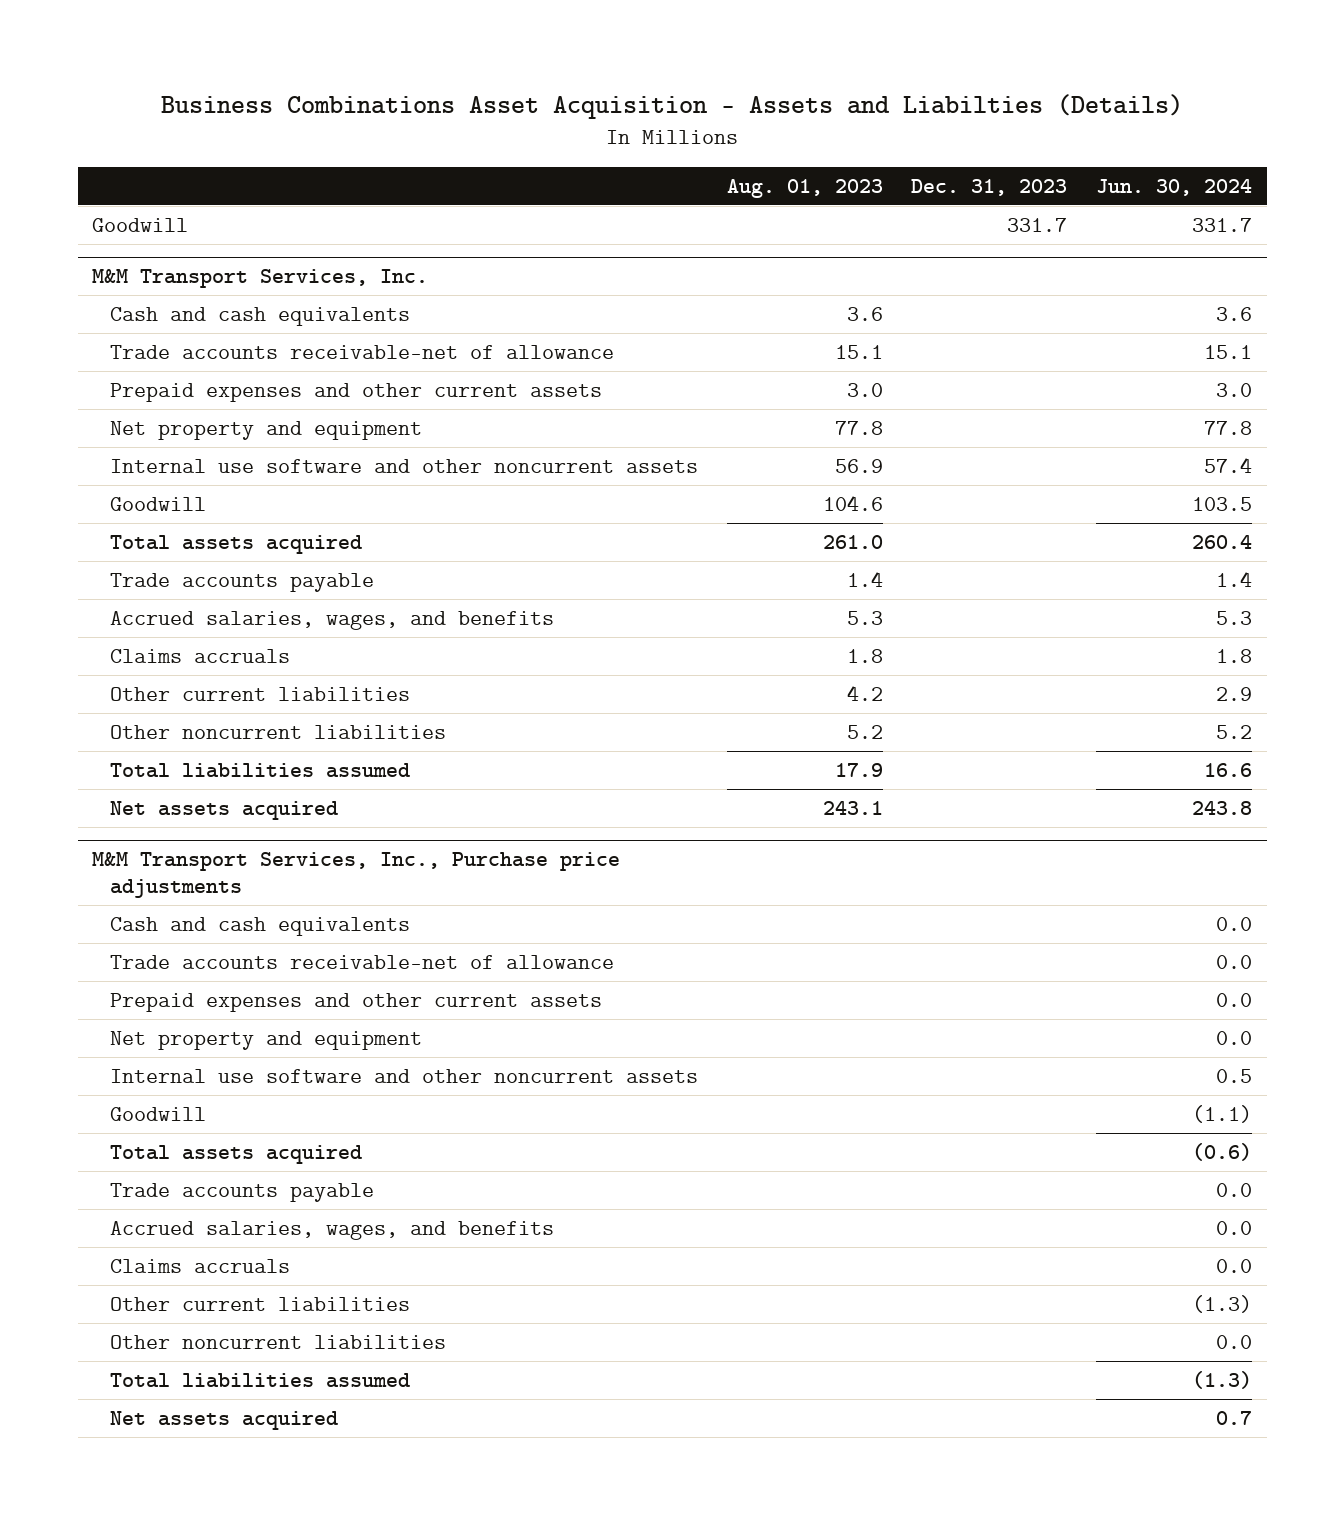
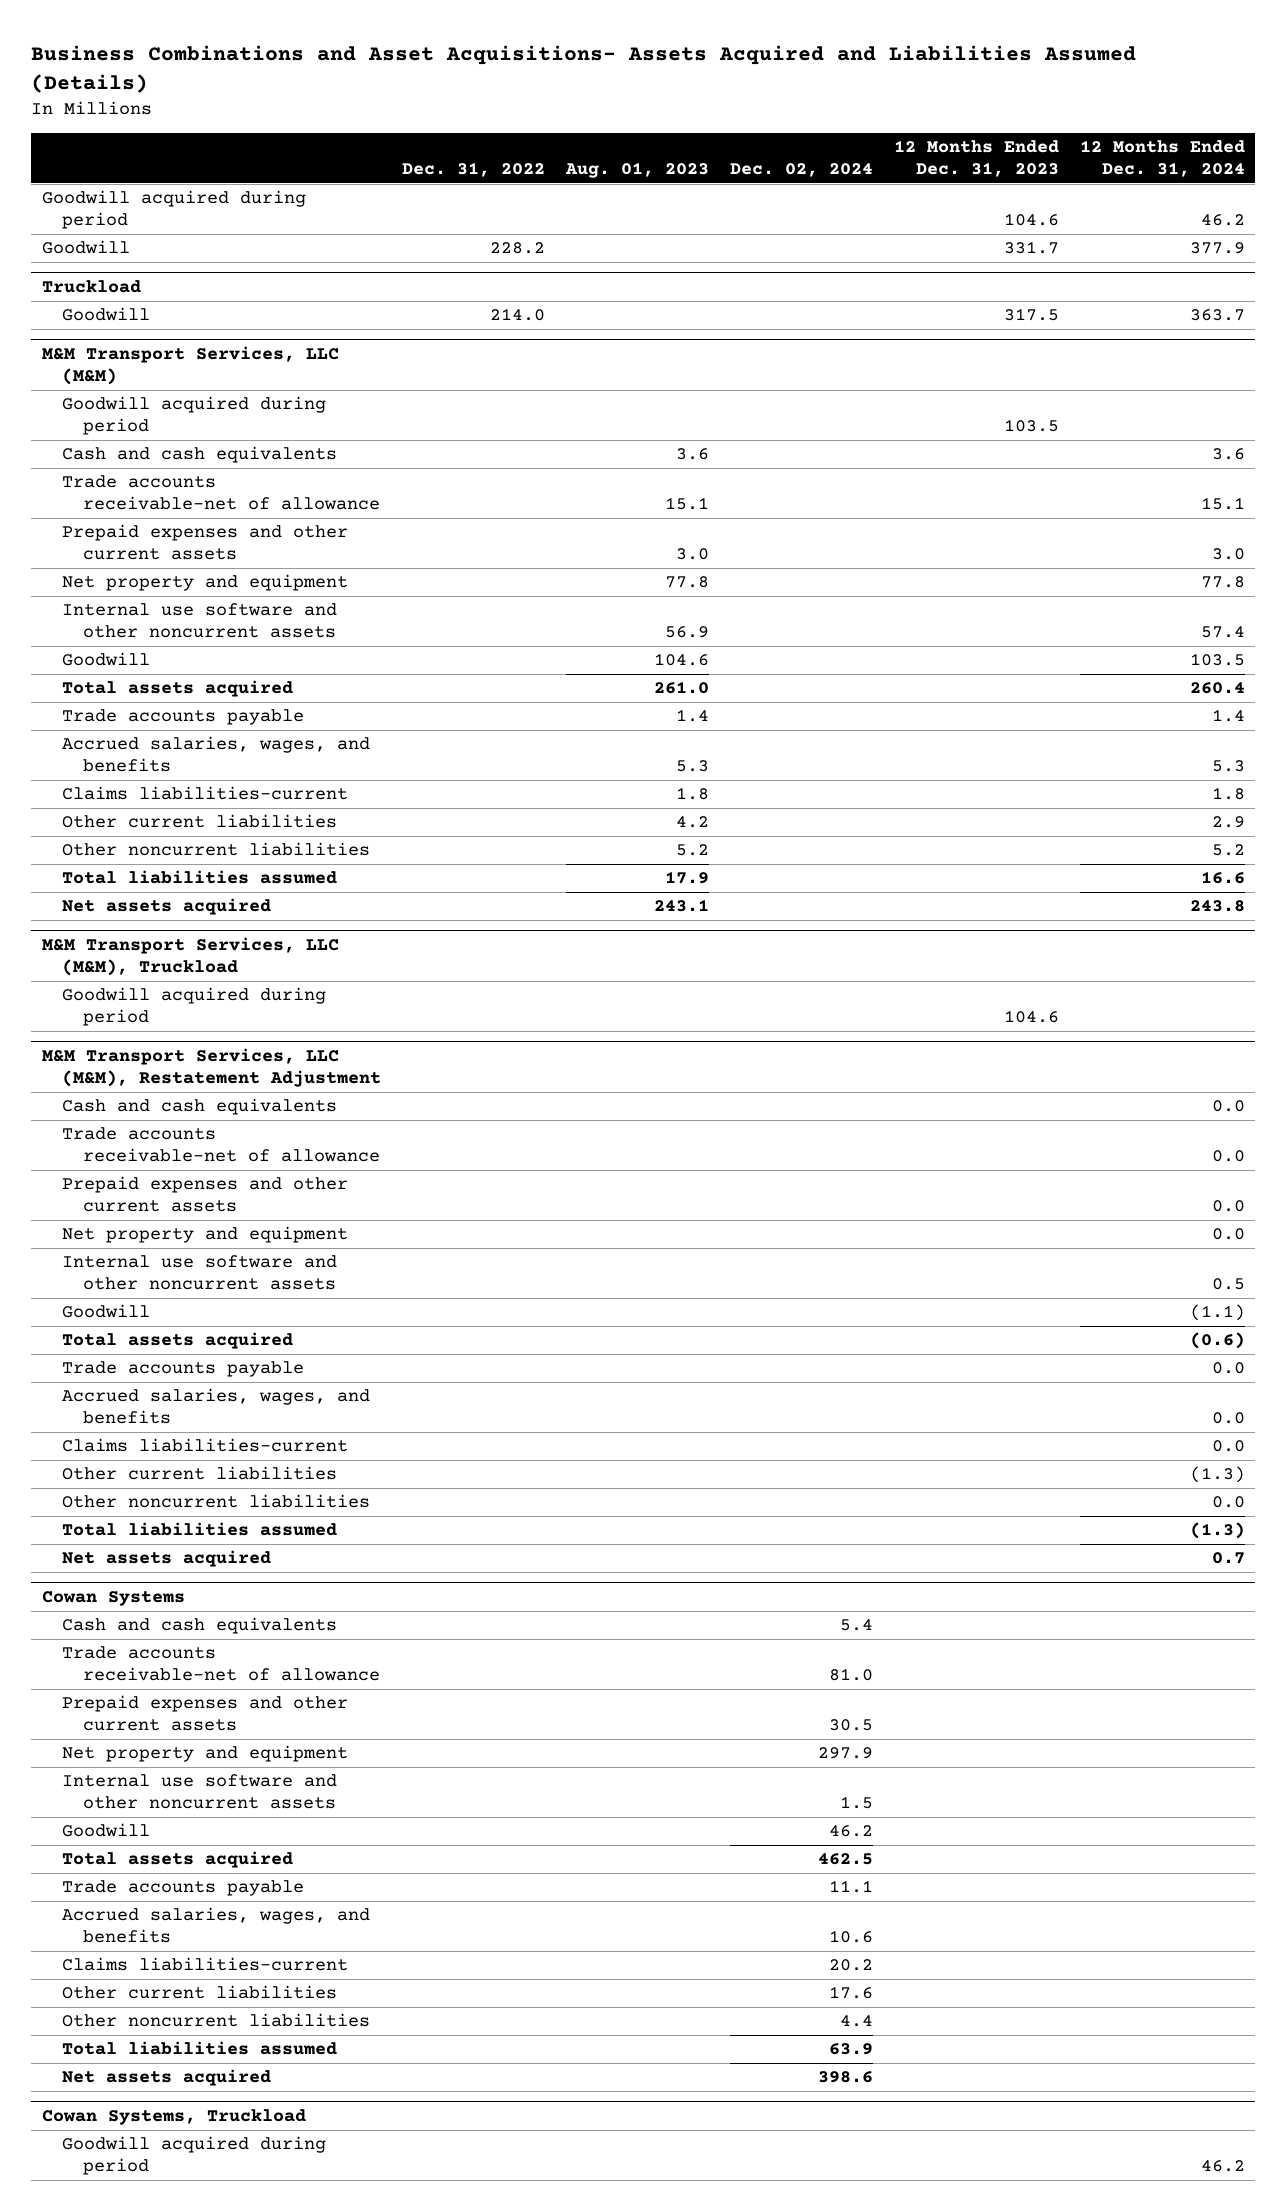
- Business Combinations Asset Acquisition - Assets and Liabilties (Details)
+ Business Combinations and Asset Acquisitions- Assets Acquired and Liabilities Assumed (Details)
- | Aug. 01, 2023 | Dec. 31, 2023 | Jun. 30, 2024
+ | Dec. 31, 2022 | Aug. 01, 2023 | Dec. 02, 2024 | 12 Months Ended Dec. 31, 2023 | 12 Months Ended Dec. 31, 2024
+ Goodwill acquired during period | | | | 104.6 | 46.2
- M&M Transport Services, Inc.
+ Truckload
+ Goodwill | 214.0 | | | 317.5 | 363.7
+ M&M Transport Services, LLC (M&M)
+ Goodwill acquired during period | | | | 103.5 |
- Claims accruals | 1.8 | | 1.8
+ Claims liabilities-current | | 1.8 | | | 1.8
- M&M Transport Services, Inc., Purchase price adjustments
- Cash and cash equivalents | | | 0.0
- Trade accounts receivable-net of allowance | | | 0.0
- Prepaid expenses and other current assets | | | 0.0
- Net property and equipment | | | 0.0
- Internal use software and other noncurrent assets | | | 0.5
- Goodwill | | | (1.1)
- Total assets acquired | | | (0.6)
- Trade accounts payable | | | 0.0
- Accrued salaries, wages, and benefits | | | 0.0
- Claims accruals | | | 0.0
- Other current liabilities | | | (1.3)
- Other noncurrent liabilities | | | 0.0
- Total liabilities assumed | | | (1.3)
- Net assets acquired | | | 0.7
+ M&M Transport Services, LLC (M&M), Truckload
+ Goodwill acquired during period | | | | 104.6 |
+ M&M Transport Services, LLC (M&M), Restatement Adjustment
+ Cash and cash equivalents | | | | | 0.0
+ Trade accounts receivable-net of allowance | | | | | 0.0
+ Prepaid expenses and other current assets | | | | | 0.0
+ Net property and equipment | | | | | 0.0
+ Internal use software and other noncurrent assets | | | | | 0.5
+ Goodwill | | | | | (1.1)
+ Total assets acquired | | | | | (0.6)
+ Trade accounts payable | | | | | 0.0
+ Accrued salaries, wages, and benefits | | | | | 0.0
+ Claims liabilities-current | | | | | 0.0
+ Other current liabilities | | | | | (1.3)
+ Other noncurrent liabilities | | | | | 0.0
+ Total liabilities assumed | | | | | (1.3)
+ Net assets acquired | | | | | 0.7
+ Cowan Systems
+ Cash and cash equivalents | | | 5.4 | |
+ Trade accounts receivable-net of allowance | | | 81.0 | |
+ Prepaid expenses and other current assets | | | 30.5 | |
+ Net property and equipment | | | 297.9 | |
+ Internal use software and other noncurrent assets | | | 1.5 | |
+ Goodwill | | | 46.2 | |
+ Total assets acquired | | | 462.5 | |
+ Trade accounts payable | | | 11.1 | |
+ Accrued salaries, wages, and benefits | | | 10.6 | |
+ Claims liabilities-current | | | 20.2 | |
+ Other current liabilities | | | 17.6 | |
+ Other noncurrent liabilities | | | 4.4 | |
+ Total liabilities assumed | | | 63.9 | |
+ Net assets acquired | | | 398.6 | |
+ Cowan Systems, Truckload
+ Goodwill acquired during period | | | | | 46.2

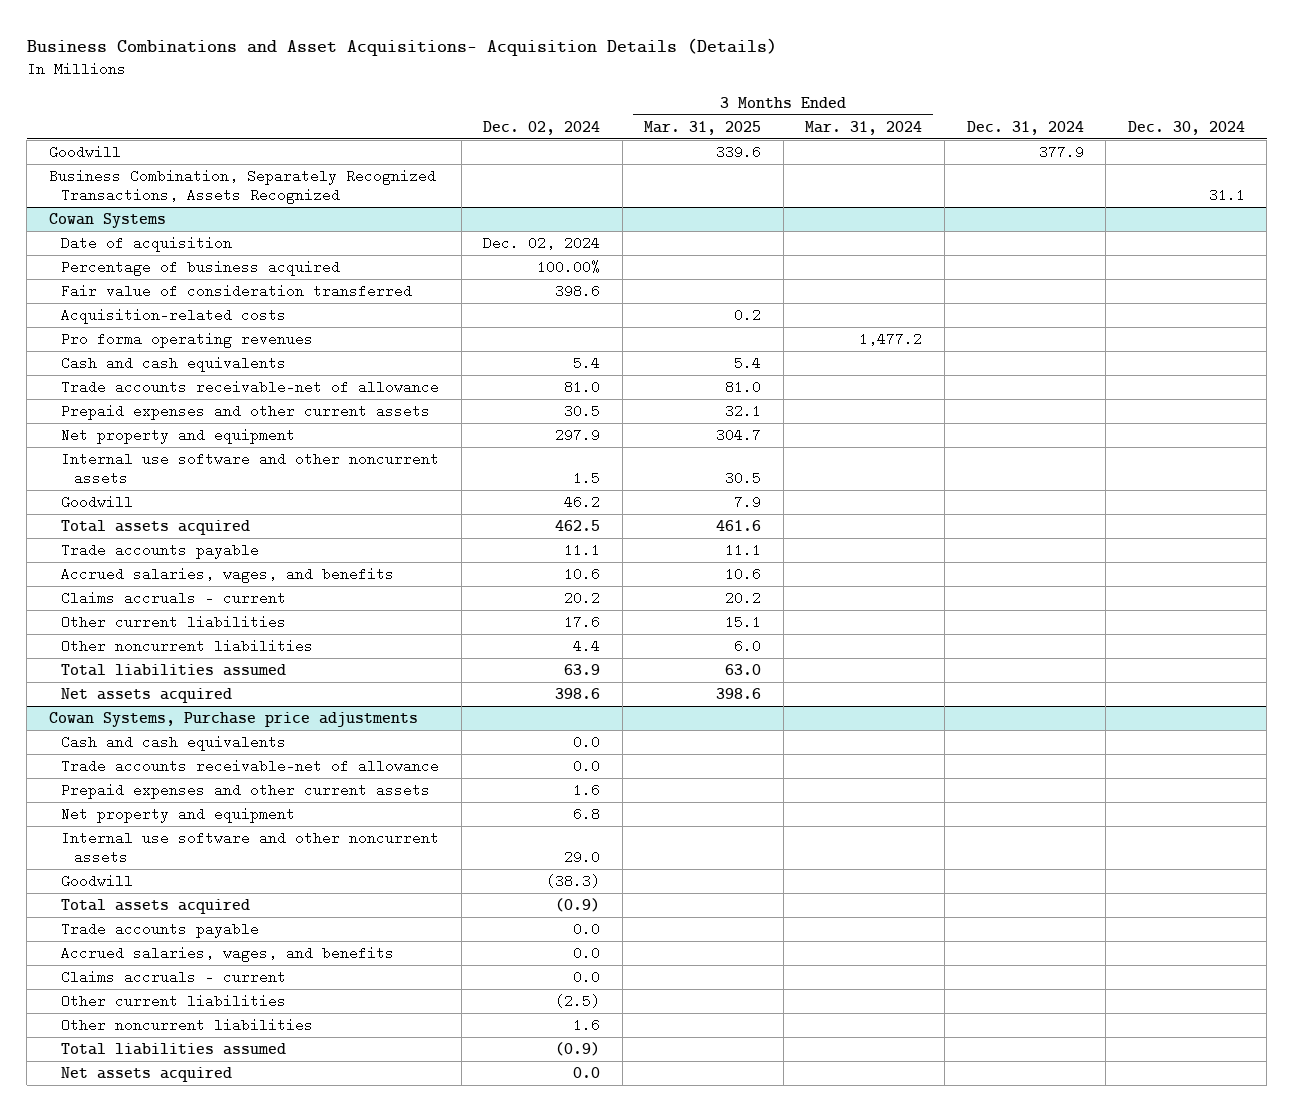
- Business Combinations and Asset Acquisitions- Assets Acquired and Liabilities Assumed (Details)
+ Business Combinations and Asset Acquisitions- Acquisition Details (Details)
- | Dec. 31, 2022 | Aug. 01, 2023 | Dec. 02, 2024 | 12 Months Ended Dec. 31, 2023 | 12 Months Ended Dec. 31, 2024
+ | Dec. 02, 2024 | 3 Months Ended Mar. 31, 2025 | 3 Months Ended Mar. 31, 2024 | Dec. 31, 2024 | Dec. 30, 2024
- Goodwill acquired during period | | | | 104.6 | 46.2
- Truckload
- Goodwill | 214.0 | | | 317.5 | 363.7
- M&M Transport Services, LLC (M&M)
- Goodwill acquired during period | | | | 103.5 |
- Cash and cash equivalents | | 3.6 | | | 3.6
- Trade accounts receivable-net of allowance | | 15.1 | | | 15.1
- Prepaid expenses and other current assets | | 3.0 | | | 3.0
- Net property and equipment | | 77.8 | | | 77.8
- Internal use software and other noncurrent assets | | 56.9 | | | 57.4
- Goodwill | | 104.6 | | | 103.5
- Total assets acquired | | 261.0 | | | 260.4
- Trade accounts payable | | 1.4 | | | 1.4
- Accrued salaries, wages, and benefits | | 5.3 | | | 5.3
- Claims liabilities-current | | 1.8 | | | 1.8
- Other current liabilities | | 4.2 | | | 2.9
- Other noncurrent liabilities | | 5.2 | | | 5.2
- Total liabilities assumed | | 17.9 | | | 16.6
- Net assets acquired | | 243.1 | | | 243.8
- M&M Transport Services, LLC (M&M), Truckload
- Goodwill acquired during period | | | | 104.6 |
- M&M Transport Services, LLC (M&M), Restatement Adjustment
- Cash and cash equivalents | | | | | 0.0
- Trade accounts receivable-net of allowance | | | | | 0.0
- Prepaid expenses and other current assets | | | | | 0.0
- Net property and equipment | | | | | 0.0
- Internal use software and other noncurrent assets | | | | | 0.5
- Goodwill | | | | | (1.1)
- Total assets acquired | | | | | (0.6)
- Trade accounts payable | | | | | 0.0
- Accrued salaries, wages, and benefits | | | | | 0.0
- Claims liabilities-current | | | | | 0.0
- Other current liabilities | | | | | (1.3)
- Other noncurrent liabilities | | | | | 0.0
- Total liabilities assumed | | | | | (1.3)
- Net assets acquired | | | | | 0.7
+ Business Combination, Separately Recognized Transactions, Assets Recognized | | | | | 31.1
@ Cowan Systems
+ Date of acquisition | Dec. 02, 2024 | | | |
+ Percentage of business acquired | 100.00% | | | |
+ Fair value of consideration transferred | 398.6 | | | |
+ Acquisition-related costs | | 0.2 | | |
+ Pro forma operating revenues | | | 1,477.2 | |
- Claims liabilities-current | | | 20.2 | |
+ Claims accruals - current | 20.2 | 20.2 | | |
- Cowan Systems, Truckload
- Goodwill acquired during period | | | | | 46.2
+ Cowan Systems, Purchase price adjustments
+ Cash and cash equivalents | 0.0 | | | |
+ Trade accounts receivable-net of allowance | 0.0 | | | |
+ Prepaid expenses and other current assets | 1.6 | | | |
+ Net property and equipment | 6.8 | | | |
+ Internal use software and other noncurrent assets | 29.0 | | | |
+ Goodwill | (38.3) | | | |
+ Total assets acquired | (0.9) | | | |
+ Trade accounts payable | 0.0 | | | |
+ Accrued salaries, wages, and benefits | 0.0 | | | |
+ Claims accruals - current | 0.0 | | | |
+ Other current liabilities | (2.5) | | | |
+ Other noncurrent liabilities | 1.6 | | | |
+ Total liabilities assumed | (0.9) | | | |
+ Net assets acquired | 0.0 | | | |

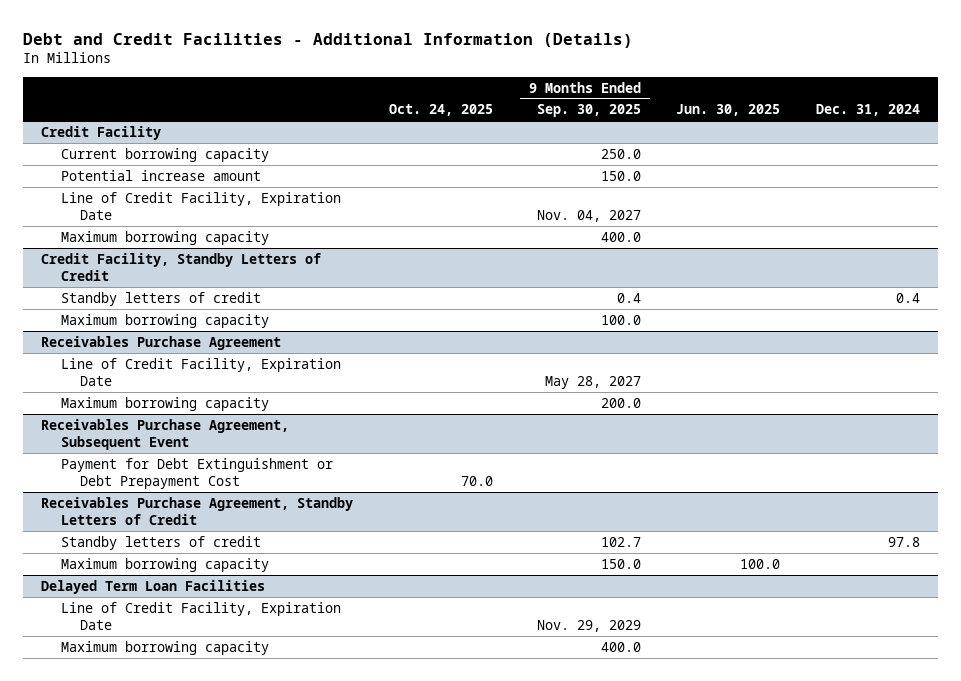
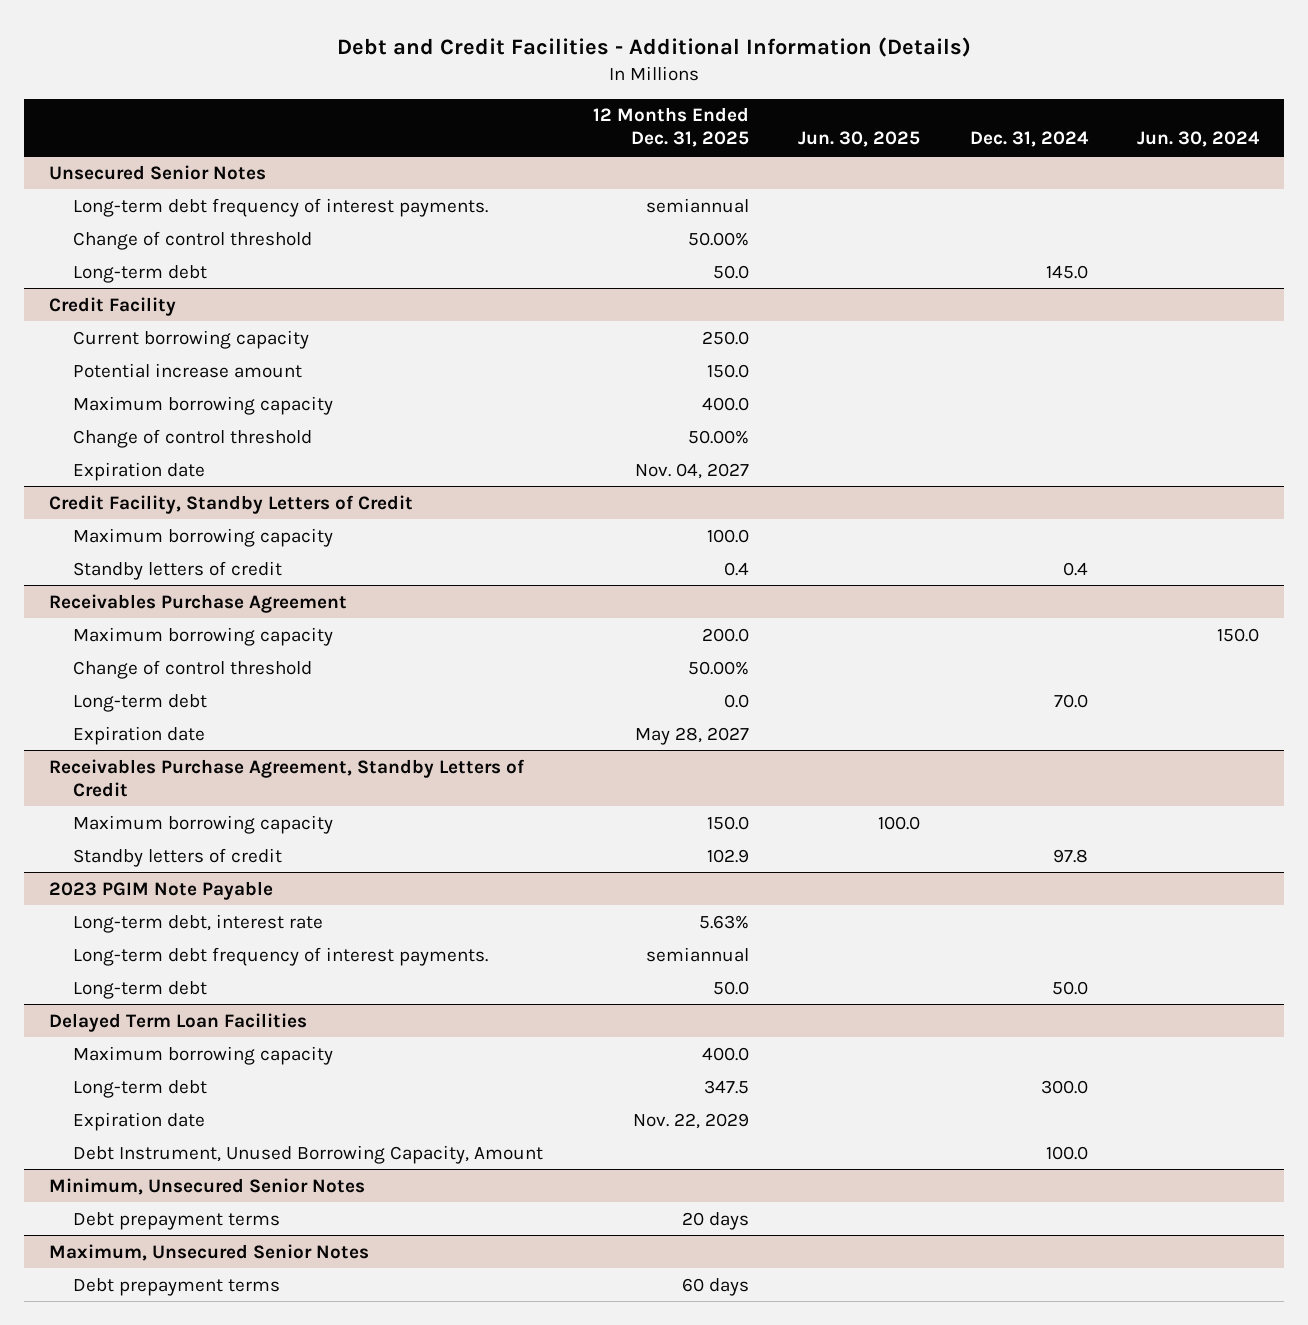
- | Oct. 24, 2025 | 9 Months Ended Sep. 30, 2025 | Jun. 30, 2025 | Dec. 31, 2024
+ | 12 Months Ended Dec. 31, 2025 | Jun. 30, 2025 | Dec. 31, 2024 | Jun. 30, 2024
+ Unsecured Senior Notes
+ Long-term debt frequency of interest payments. | semiannual | | |
+ Change of control threshold | 50.00% | | |
+ Long-term debt | 50.0 | | 145.0 |
@ Credit Facility
- Line of Credit Facility, Expiration Date | | Nov. 04, 2027 | |
+ Change of control threshold | 50.00% | | |
+ Expiration date | Nov. 04, 2027 | | |
@ Credit Facility, Standby Letters of Credit
moved down: Standby letters of credit | 0.4 | | 0.4 |
@ Receivables Purchase Agreement
- Line of Credit Facility, Expiration Date | | May 28, 2027 | |
- Receivables Purchase Agreement, Subsequent Event
- Payment for Debt Extinguishment or Debt Prepayment Cost | 70.0 | | |
@ Receivables Purchase Agreement
+ Change of control threshold | 50.00% | | |
+ Long-term debt | 0.0 | | 70.0 |
+ Expiration date | May 28, 2027 | | |
@ Receivables Purchase Agreement, Standby Letters of Credit
moved down: Standby letters of credit | 102.9 | | 97.8 |
+ 2023 PGIM Note Payable
+ Long-term debt, interest rate | 5.63% | | |
+ Long-term debt frequency of interest payments. | semiannual | | |
+ Long-term debt | 50.0 | | 50.0 |
@ Delayed Term Loan Facilities
- Line of Credit Facility, Expiration Date | | Nov. 29, 2029 | |
+ Long-term debt | 347.5 | | 300.0 |
+ Expiration date | Nov. 22, 2029 | | |
+ Debt Instrument, Unused Borrowing Capacity, Amount | | | 100.0 |
+ Minimum, Unsecured Senior Notes
+ Debt prepayment terms | 20 days | | |
+ Maximum, Unsecured Senior Notes
+ Debt prepayment terms | 60 days | | |

